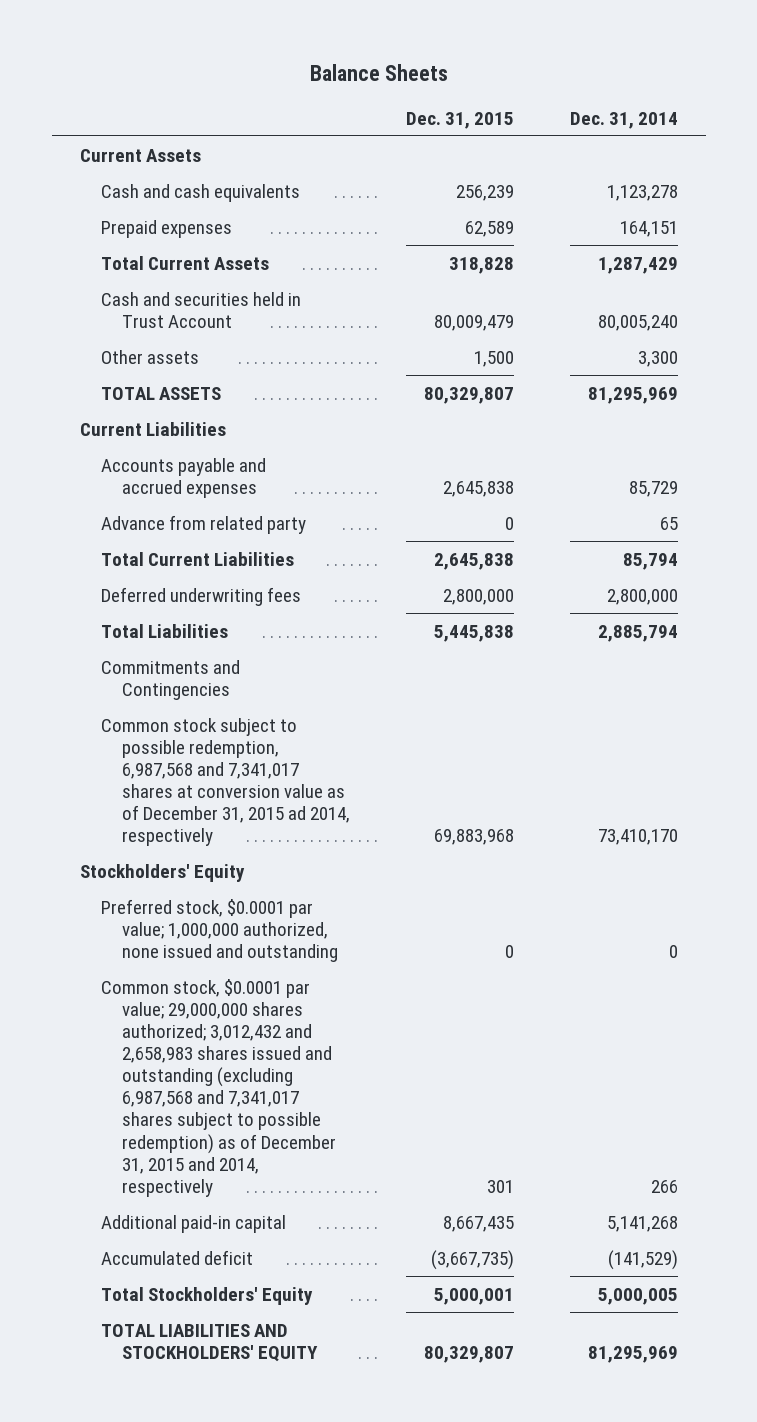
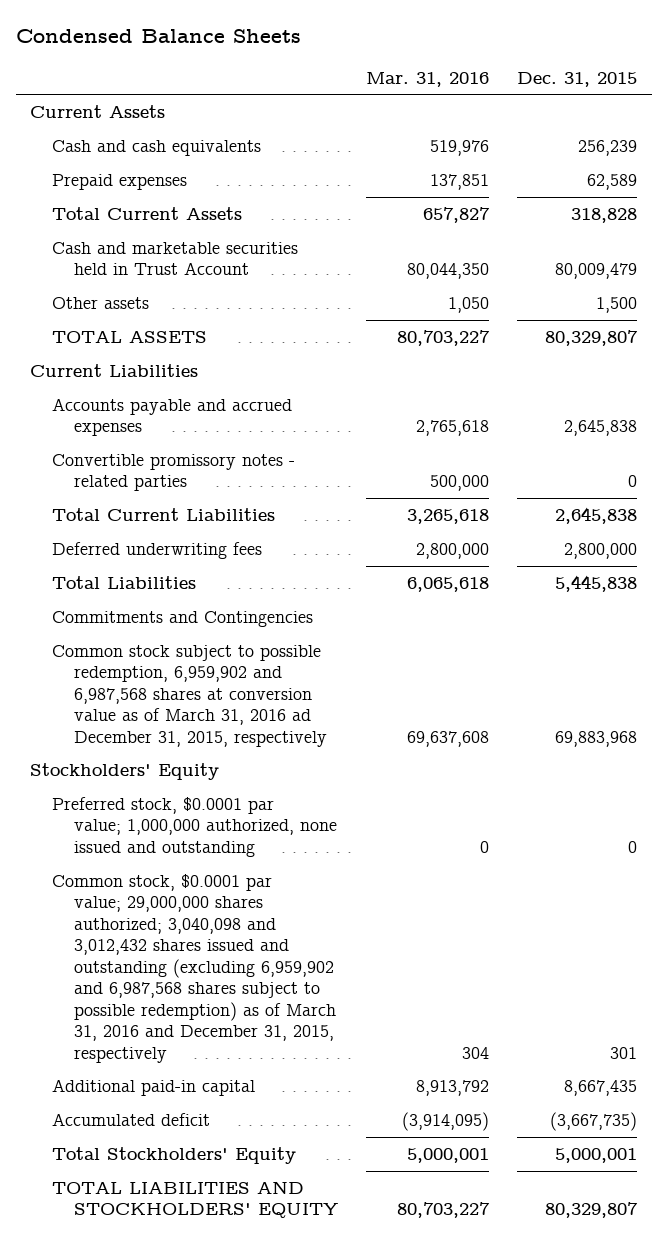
- Balance Sheets
+ Condensed Balance Sheets
- | Dec. 31, 2015 | Dec. 31, 2014
+ | Mar. 31, 2016 | Dec. 31, 2015
- Cash and securities held in Trust Account | 80,009,479 | 80,005,240
+ Cash and marketable securities held in Trust Account | 80,044,350 | 80,009,479
- Advance from related party | 0 | 65
+ Convertible promissory notes - related parties | 500,000 | 0
- Common stock subject to possible redemption, 6,987,568 and 7,341,017 shares at conversion value as of December 31, 2015 ad 2014, respectively | 69,883,968 | 73,410,170
+ Common stock subject to possible redemption, 6,959,902 and 6,987,568 shares at conversion value as of March 31, 2016 ad December 31, 2015, respectively | 69,637,608 | 69,883,968
- Common stock, $0.0001 par value; 29,000,000 shares authorized; 3,012,432 and 2,658,983 shares issued and outstanding (excluding 6,987,568 and 7,341,017 shares subject to possible redemption) as of December 31, 2015 and 2014, respectively | 301 | 266
+ Common stock, $0.0001 par value; 29,000,000 shares authorized; 3,040,098 and 3,012,432 shares issued and outstanding (excluding 6,959,902 and 6,987,568 shares subject to possible redemption) as of March 31, 2016 and December 31, 2015, respectively | 304 | 301

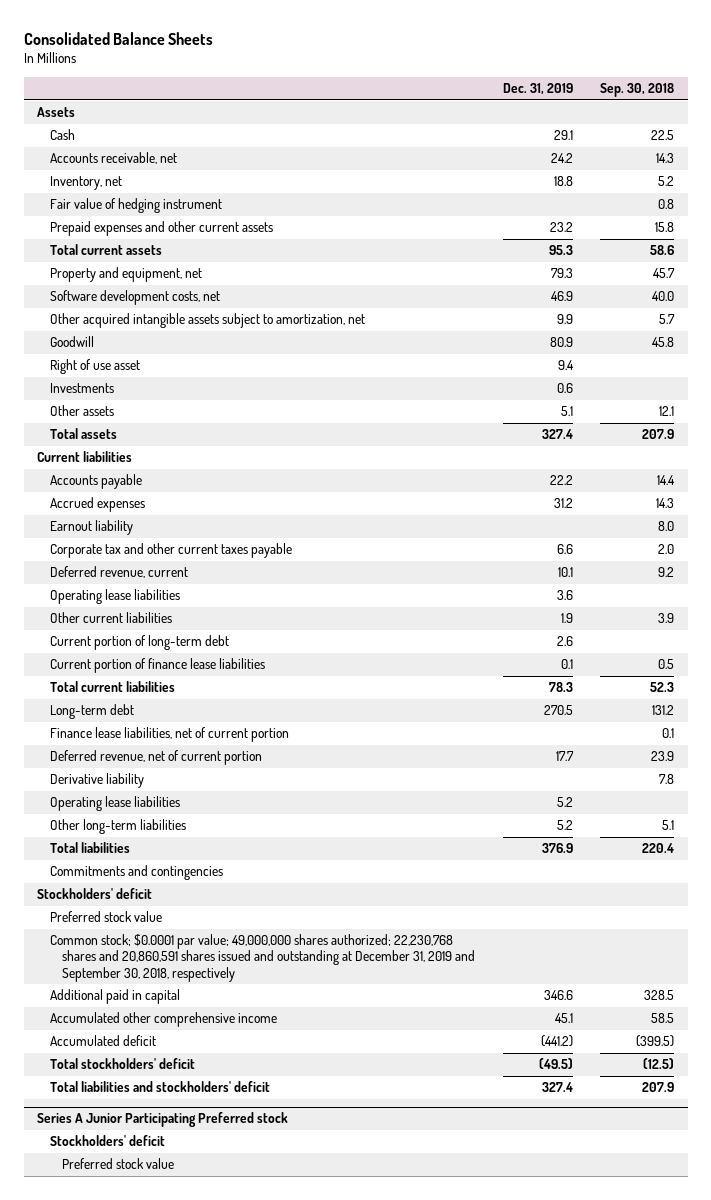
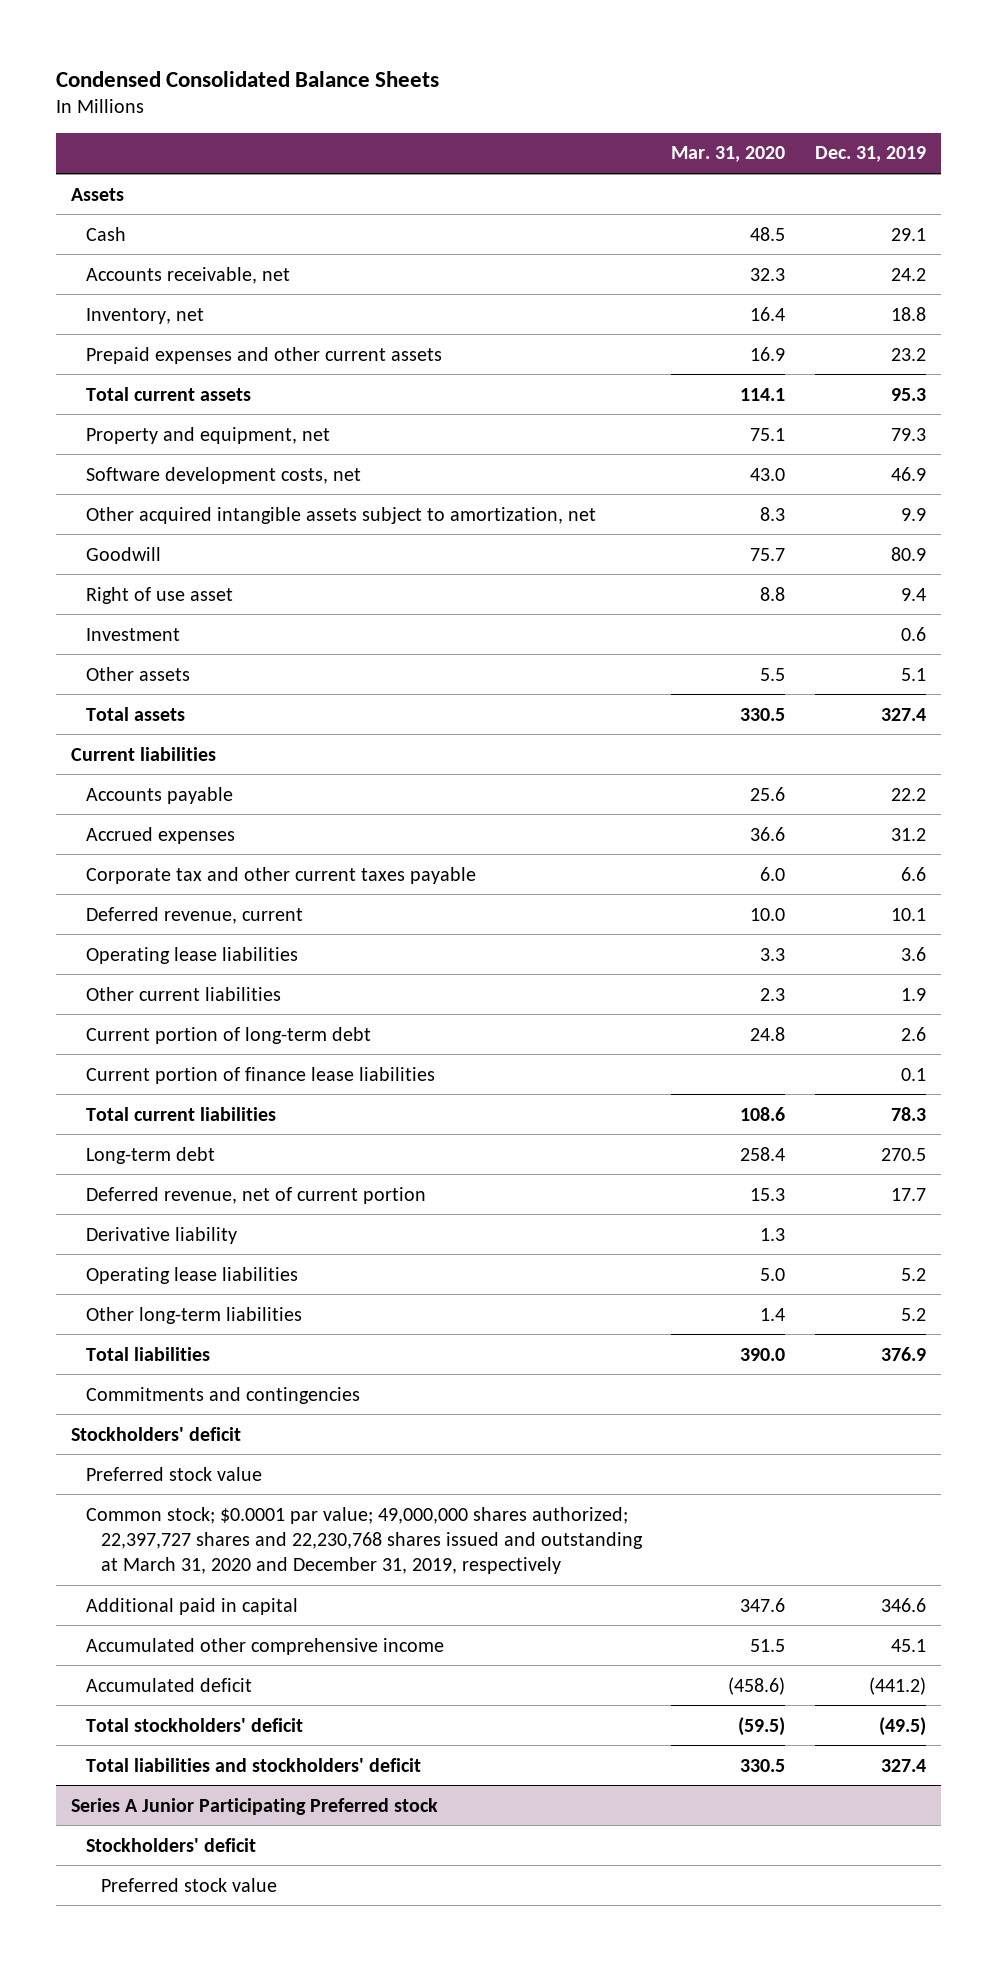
- Consolidated Balance Sheets
+ Condensed Consolidated Balance Sheets
- | Dec. 31, 2019 | Sep. 30, 2018
+ | Mar. 31, 2020 | Dec. 31, 2019
- Fair value of hedging instrument | | 0.8
- Investments | 0.6 |
+ Investment | | 0.6
- Earnout liability | | 8.0
- Finance lease liabilities, net of current portion | | 0.1
- Common stock; $0.0001 par value; 49,000,000 shares authorized; 22,230,768 shares and 20,860,591 shares issued and outstanding at December 31, 2019 and September 30, 2018, respectively
+ Common stock; $0.0001 par value; 49,000,000 shares authorized; 22,397,727 shares and 22,230,768 shares issued and outstanding at March 31, 2020 and December 31, 2019, respectively

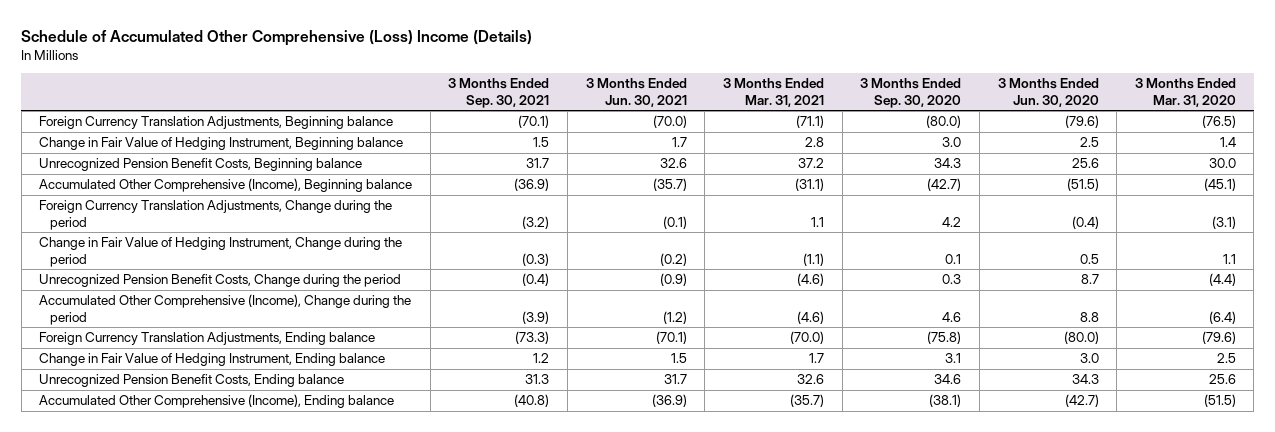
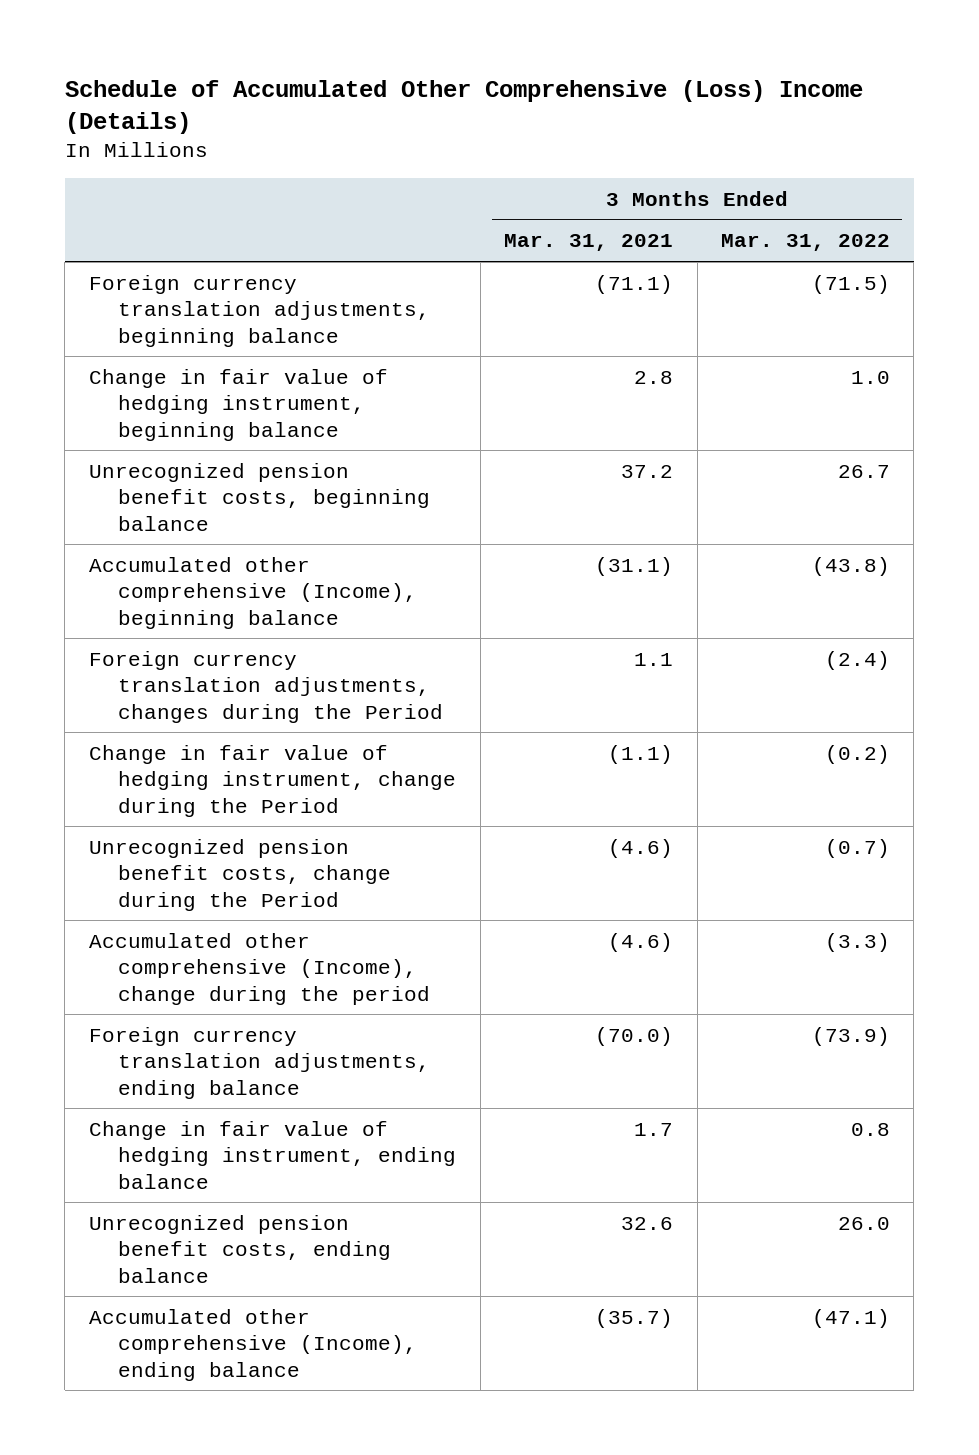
- | 3 Months Ended Sep. 30, 2021 | 3 Months Ended Jun. 30, 2021 | 3 Months Ended Mar. 31, 2021 | 3 Months Ended Sep. 30, 2020 | 3 Months Ended Jun. 30, 2020 | 3 Months Ended Mar. 31, 2020
+ | 3 Months Ended Mar. 31, 2021 | 3 Months Ended Mar. 31, 2022
- Foreign Currency Translation Adjustments, Beginning balance | (70.1) | (70.0) | (71.1) | (80.0) | (79.6) | (76.5)
- Change in Fair Value of Hedging Instrument, Beginning balance | 1.5 | 1.7 | 2.8 | 3.0 | 2.5 | 1.4
- Unrecognized Pension Benefit Costs, Beginning balance | 31.7 | 32.6 | 37.2 | 34.3 | 25.6 | 30.0
- Accumulated Other Comprehensive (Income), Beginning balance | (36.9) | (35.7) | (31.1) | (42.7) | (51.5) | (45.1)
- Foreign Currency Translation Adjustments, Change during the period | (3.2) | (0.1) | 1.1 | 4.2 | (0.4) | (3.1)
- Change in Fair Value of Hedging Instrument, Change during the period | (0.3) | (0.2) | (1.1) | 0.1 | 0.5 | 1.1
- Unrecognized Pension Benefit Costs, Change during the period | (0.4) | (0.9) | (4.6) | 0.3 | 8.7 | (4.4)
- Accumulated Other Comprehensive (Income), Change during the period | (3.9) | (1.2) | (4.6) | 4.6 | 8.8 | (6.4)
- Foreign Currency Translation Adjustments, Ending balance | (73.3) | (70.1) | (70.0) | (75.8) | (80.0) | (79.6)
- Change in Fair Value of Hedging Instrument, Ending balance | 1.2 | 1.5 | 1.7 | 3.1 | 3.0 | 2.5
- Unrecognized Pension Benefit Costs, Ending balance | 31.3 | 31.7 | 32.6 | 34.6 | 34.3 | 25.6
- Accumulated Other Comprehensive (Income), Ending balance | (40.8) | (36.9) | (35.7) | (38.1) | (42.7) | (51.5)
+ Foreign currency translation adjustments, beginning balance | (71.1) | (71.5)
+ Change in fair value of hedging instrument, beginning balance | 2.8 | 1.0
+ Unrecognized pension benefit costs, beginning balance | 37.2 | 26.7
+ Accumulated other comprehensive (Income), beginning balance | (31.1) | (43.8)
+ Foreign currency translation adjustments, changes during the Period | 1.1 | (2.4)
+ Change in fair value of hedging instrument, change during the Period | (1.1) | (0.2)
+ Unrecognized pension benefit costs, change during the Period | (4.6) | (0.7)
+ Accumulated other comprehensive (Income), change during the period | (4.6) | (3.3)
+ Foreign currency translation adjustments, ending balance | (70.0) | (73.9)
+ Change in fair value of hedging instrument, ending balance | 1.7 | 0.8
+ Unrecognized pension benefit costs, ending balance | 32.6 | 26.0
+ Accumulated other comprehensive (Income), ending balance | (35.7) | (47.1)

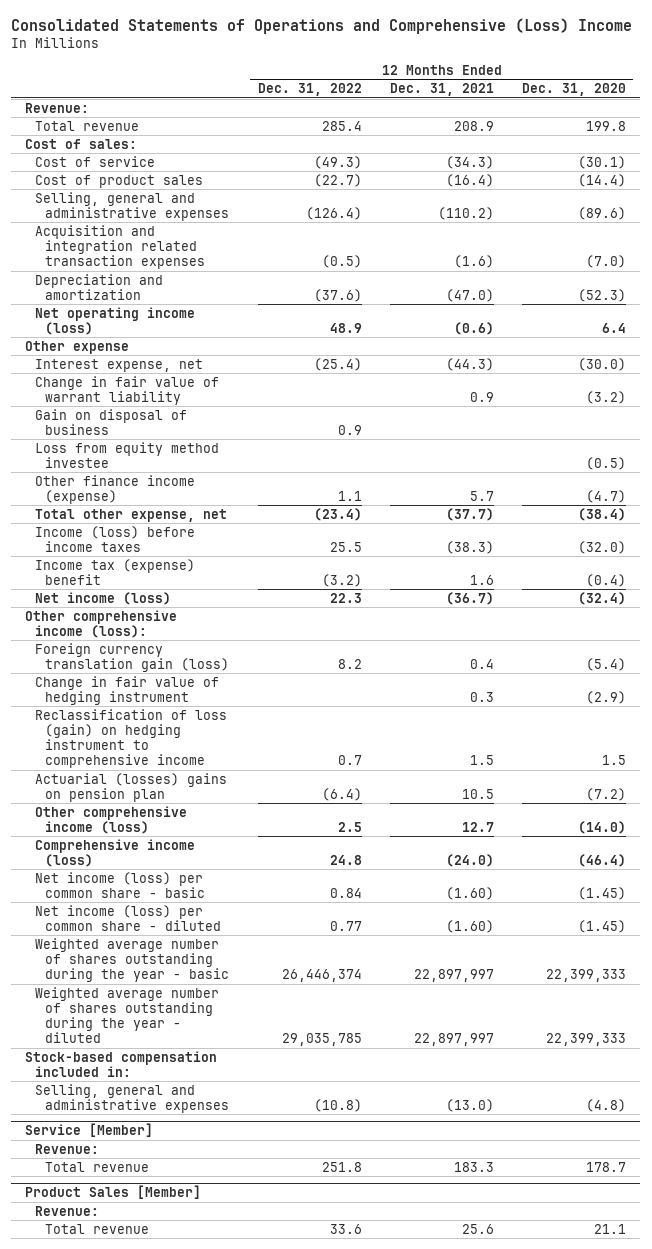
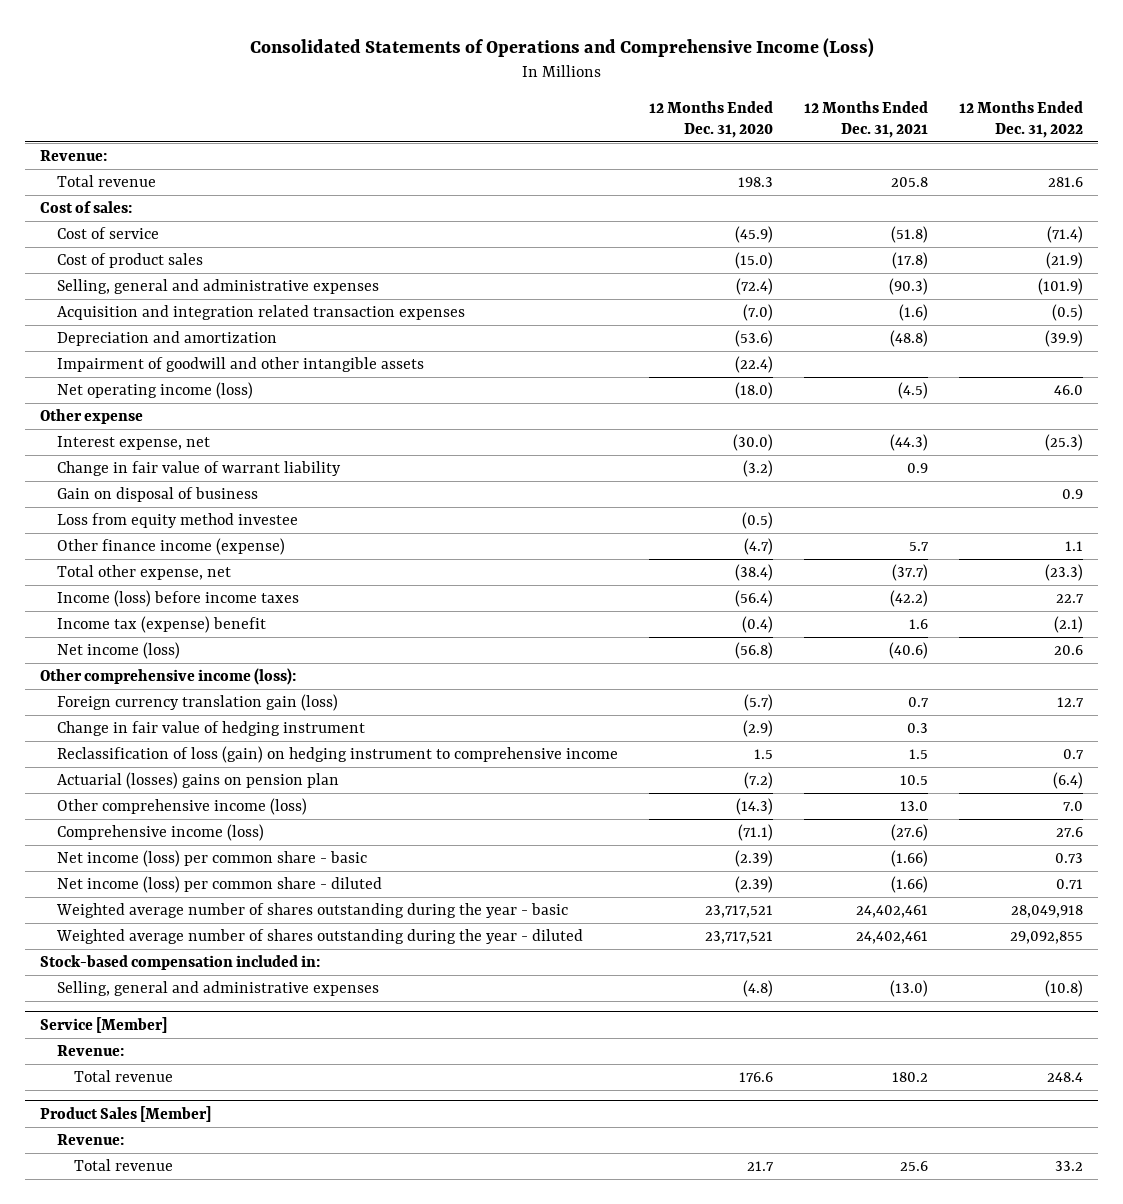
- Consolidated Statements of Operations and Comprehensive (Loss) Income
+ Consolidated Statements of Operations and Comprehensive Income (Loss)
- | 12 Months Ended Dec. 31, 2022 | 12 Months Ended Dec. 31, 2021 | 12 Months Ended Dec. 31, 2020
+ | 12 Months Ended Dec. 31, 2020 | 12 Months Ended Dec. 31, 2021 | 12 Months Ended Dec. 31, 2022
- Total revenue | 285.4 | 208.9 | 199.8
+ Total revenue | 198.3 | 205.8 | 281.6
- Cost of service | (49.3) | (34.3) | (30.1)
- Cost of product sales | (22.7) | (16.4) | (14.4)
- Selling, general and administrative expenses | (126.4) | (110.2) | (89.6)
+ Cost of service | (45.9) | (51.8) | (71.4)
+ Cost of product sales | (15.0) | (17.8) | (21.9)
+ Selling, general and administrative expenses | (72.4) | (90.3) | (101.9)
- Depreciation and amortization | (37.6) | (47.0) | (52.3)
- Net operating income (loss) | 48.9 | (0.6) | 6.4
+ Depreciation and amortization | (53.6) | (48.8) | (39.9)
+ Impairment of goodwill and other intangible assets | (22.4) | |
+ Net operating income (loss) | (18.0) | (4.5) | 46.0
- Interest expense, net | (25.4) | (44.3) | (30.0)
+ Interest expense, net | (30.0) | (44.3) | (25.3)
- Total other expense, net | (23.4) | (37.7) | (38.4)
- Income (loss) before income taxes | 25.5 | (38.3) | (32.0)
- Income tax (expense) benefit | (3.2) | 1.6 | (0.4)
- Net income (loss) | 22.3 | (36.7) | (32.4)
+ Total other expense, net | (38.4) | (37.7) | (23.3)
+ Income (loss) before income taxes | (56.4) | (42.2) | 22.7
+ Income tax (expense) benefit | (0.4) | 1.6 | (2.1)
+ Net income (loss) | (56.8) | (40.6) | 20.6
- Foreign currency translation gain (loss) | 8.2 | 0.4 | (5.4)
+ Foreign currency translation gain (loss) | (5.7) | 0.7 | 12.7
- Other comprehensive income (loss) | 2.5 | 12.7 | (14.0)
- Comprehensive income (loss) | 24.8 | (24.0) | (46.4)
- Net income (loss) per common share - basic | 0.84 | (1.60) | (1.45)
- Net income (loss) per common share - diluted | 0.77 | (1.60) | (1.45)
- Weighted average number of shares outstanding during the year - basic | 26,446,374 | 22,897,997 | 22,399,333
- Weighted average number of shares outstanding during the year - diluted | 29,035,785 | 22,897,997 | 22,399,333
+ Other comprehensive income (loss) | (14.3) | 13.0 | 7.0
+ Comprehensive income (loss) | (71.1) | (27.6) | 27.6
+ Net income (loss) per common share - basic | (2.39) | (1.66) | 0.73
+ Net income (loss) per common share - diluted | (2.39) | (1.66) | 0.71
+ Weighted average number of shares outstanding during the year - basic | 23,717,521 | 24,402,461 | 28,049,918
+ Weighted average number of shares outstanding during the year - diluted | 23,717,521 | 24,402,461 | 29,092,855
@ Service [Member]
- Total revenue | 251.8 | 183.3 | 178.7
+ Total revenue | 176.6 | 180.2 | 248.4
@ Product Sales [Member]
- Total revenue | 33.6 | 25.6 | 21.1
+ Total revenue | 21.7 | 25.6 | 33.2

